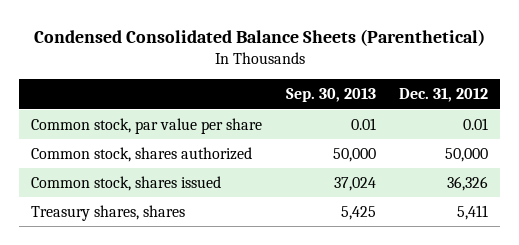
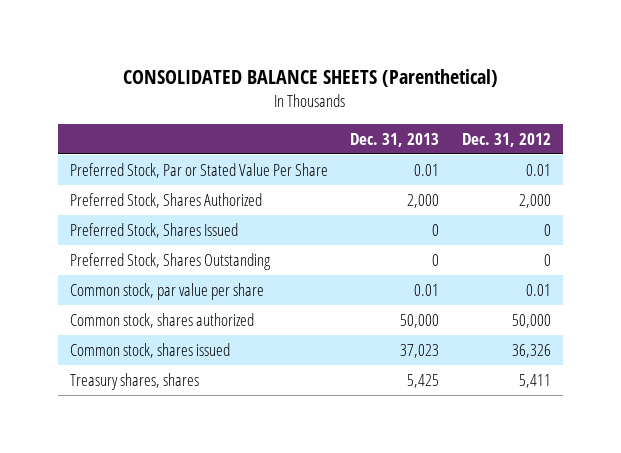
- Condensed Consolidated Balance Sheets (Parenthetical)
+ CONSOLIDATED BALANCE SHEETS (Parenthetical)
- | Sep. 30, 2013 | Dec. 31, 2012
+ | Dec. 31, 2013 | Dec. 31, 2012
+ Preferred Stock, Par or Stated Value Per Share | 0.01 | 0.01
+ Preferred Stock, Shares Authorized | 2,000 | 2,000
+ Preferred Stock, Shares Issued | 0 | 0
+ Preferred Stock, Shares Outstanding | 0 | 0

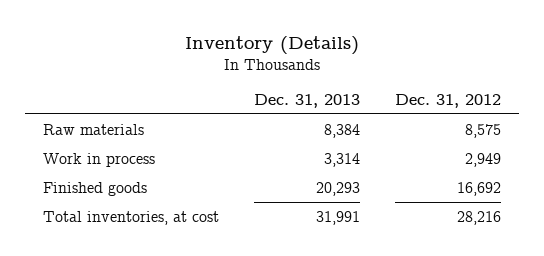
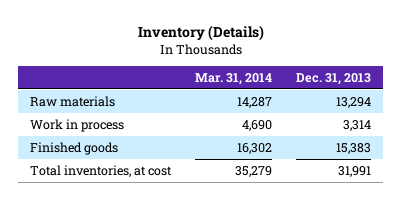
- | Dec. 31, 2013 | Dec. 31, 2012
+ | Mar. 31, 2014 | Dec. 31, 2013
- Raw materials | 8,384 | 8,575
+ Raw materials | 14,287 | 13,294
- Finished goods | 20,293 | 16,692
+ Finished goods | 16,302 | 15,383

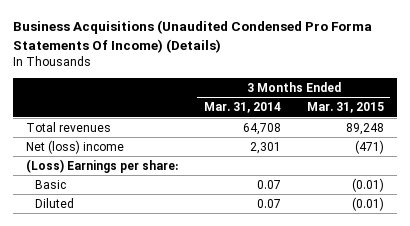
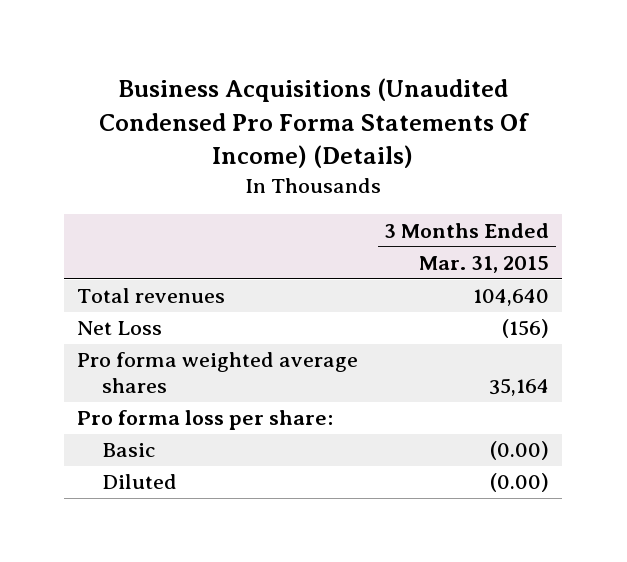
- | 3 Months Ended Mar. 31, 2014 | 3 Months Ended Mar. 31, 2015
+ | 3 Months Ended Mar. 31, 2015
- Total revenues | 64,708 | 89,248
- Net (loss) income | 2,301 | (471)
- (Loss) Earnings per share:
- Basic | 0.07 | (0.01)
- Diluted | 0.07 | (0.01)
+ Total revenues | 104,640
+ Net Loss | (156)
+ Pro forma weighted average shares | 35,164
+ Pro forma loss per share:
+ Basic | (0.00)
+ Diluted | (0.00)

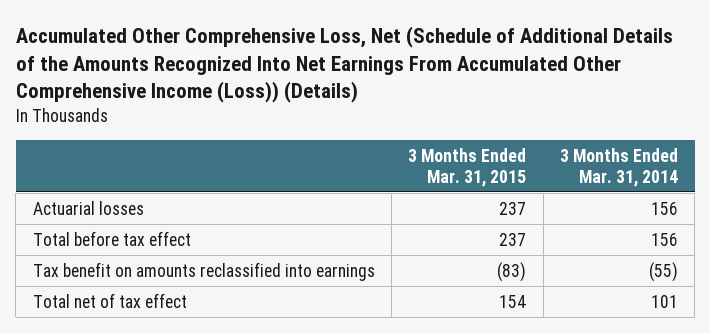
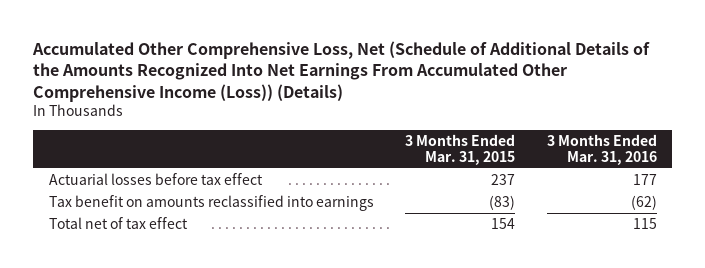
- | 3 Months Ended Mar. 31, 2015 | 3 Months Ended Mar. 31, 2014
+ | 3 Months Ended Mar. 31, 2015 | 3 Months Ended Mar. 31, 2016
- Actuarial losses | 237 | 156
- Total before tax effect | 237 | 156
+ Actuarial losses before tax effect | 237 | 177

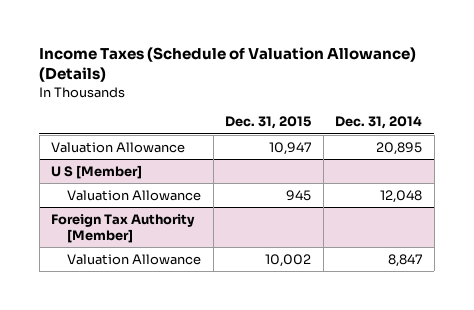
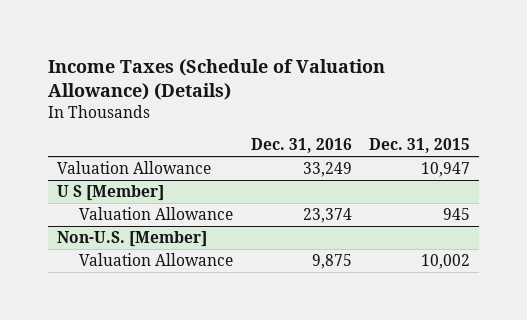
- | Dec. 31, 2015 | Dec. 31, 2014
+ | Dec. 31, 2016 | Dec. 31, 2015
- Foreign Tax Authority [Member]
+ Non-U.S. [Member]

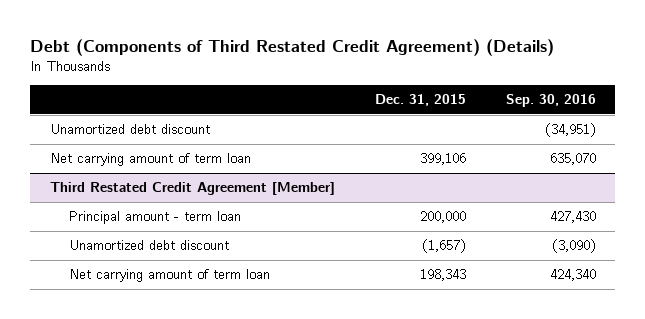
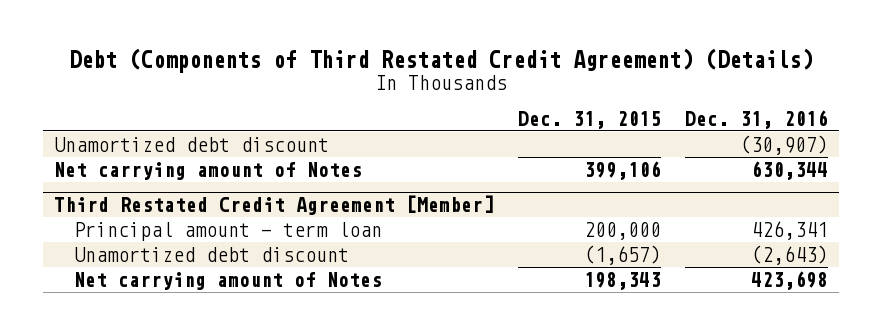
- | Dec. 31, 2015 | Sep. 30, 2016
+ | Dec. 31, 2015 | Dec. 31, 2016
- Net carrying amount of term loan | 399,106 | 635,070
+ Net carrying amount of Notes | 399,106 | 630,344
@ Third Restated Credit Agreement [Member]
- Net carrying amount of term loan | 198,343 | 424,340
+ Net carrying amount of Notes | 198,343 | 423,698

